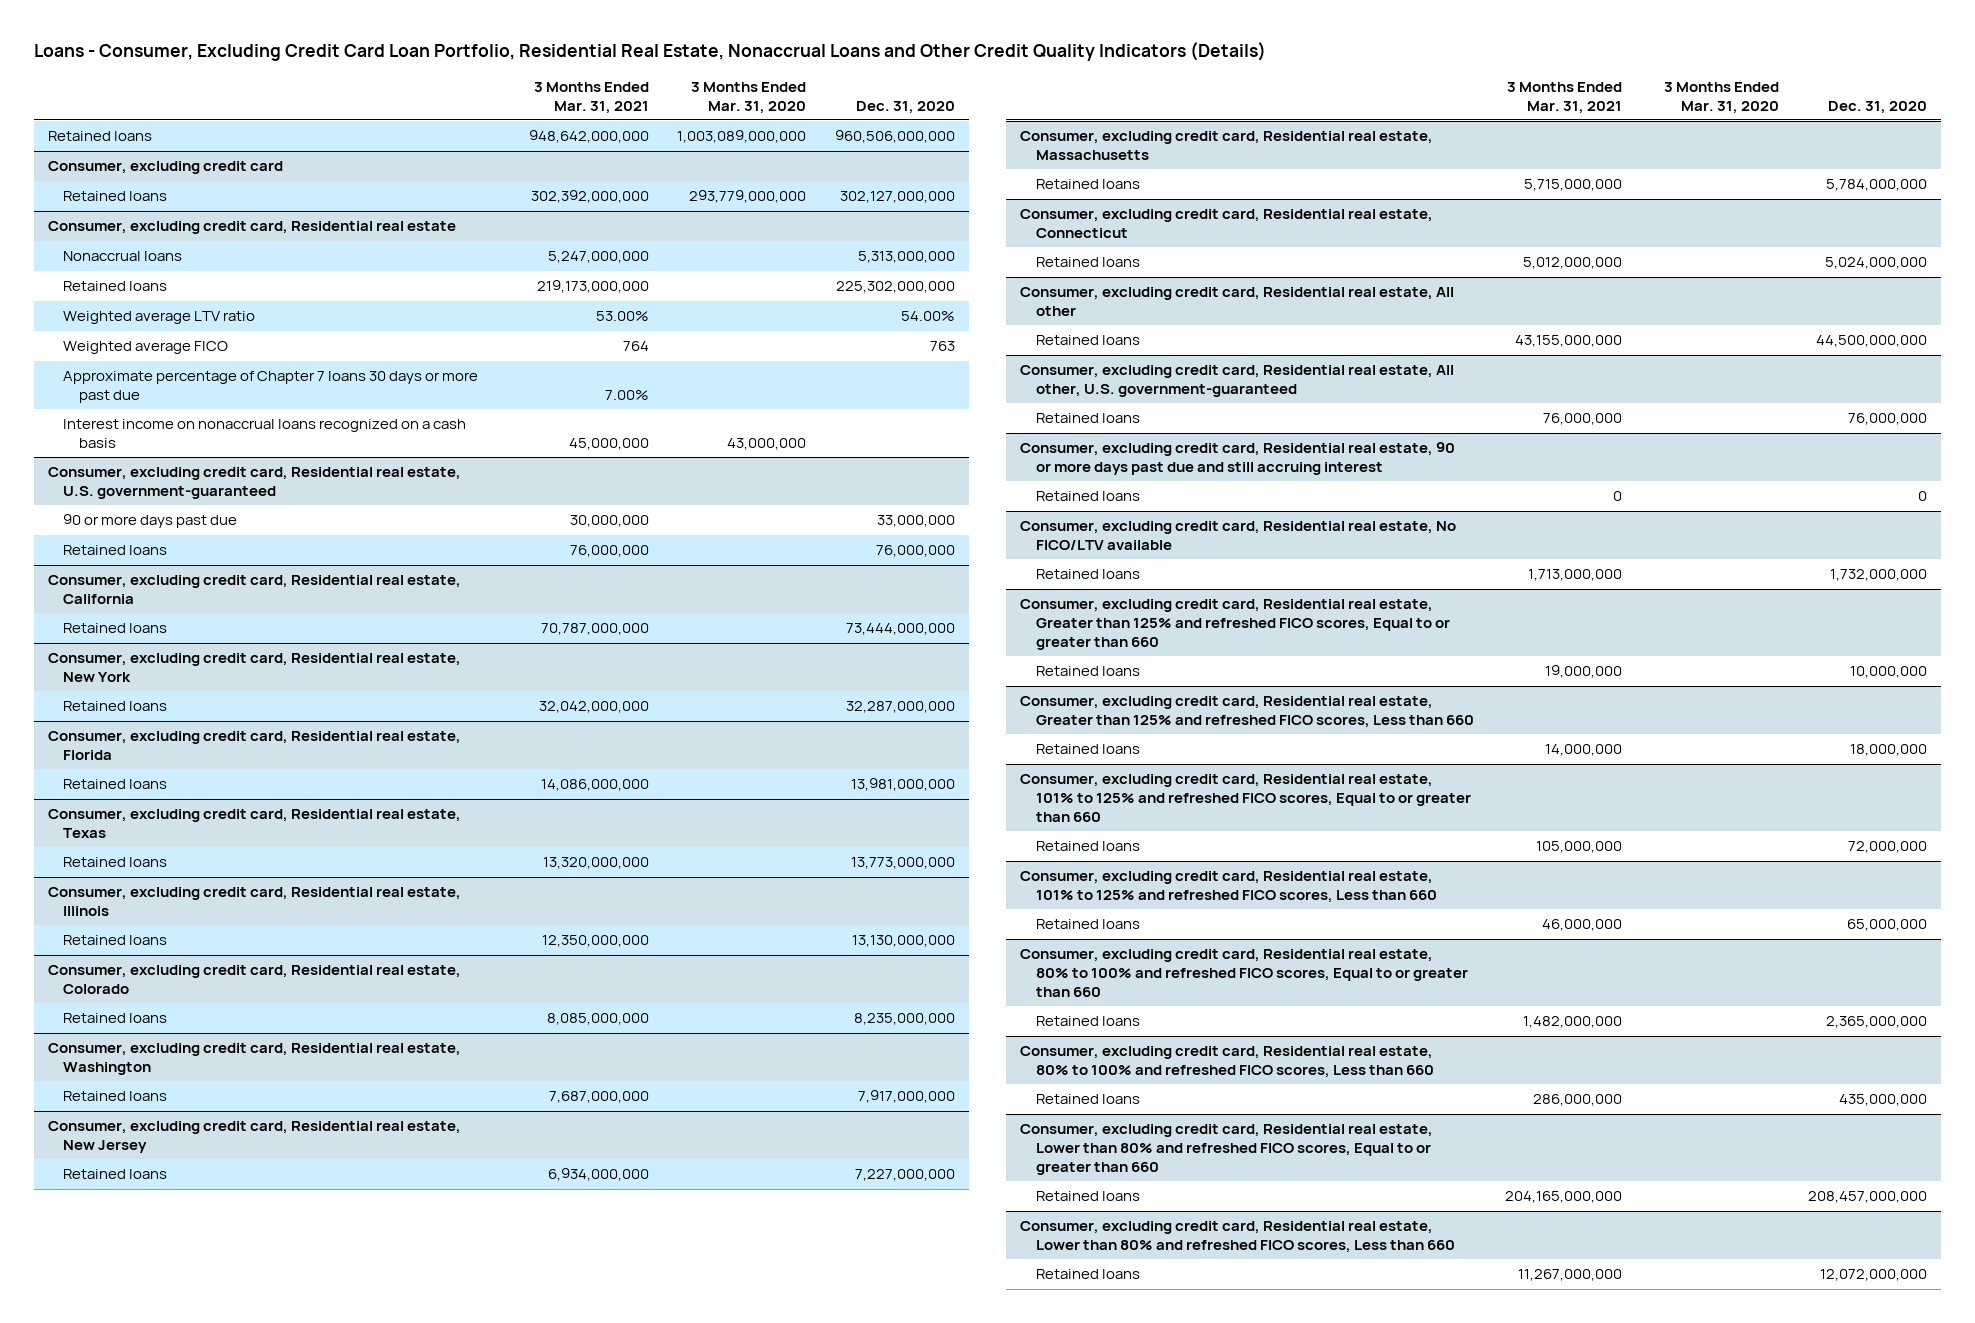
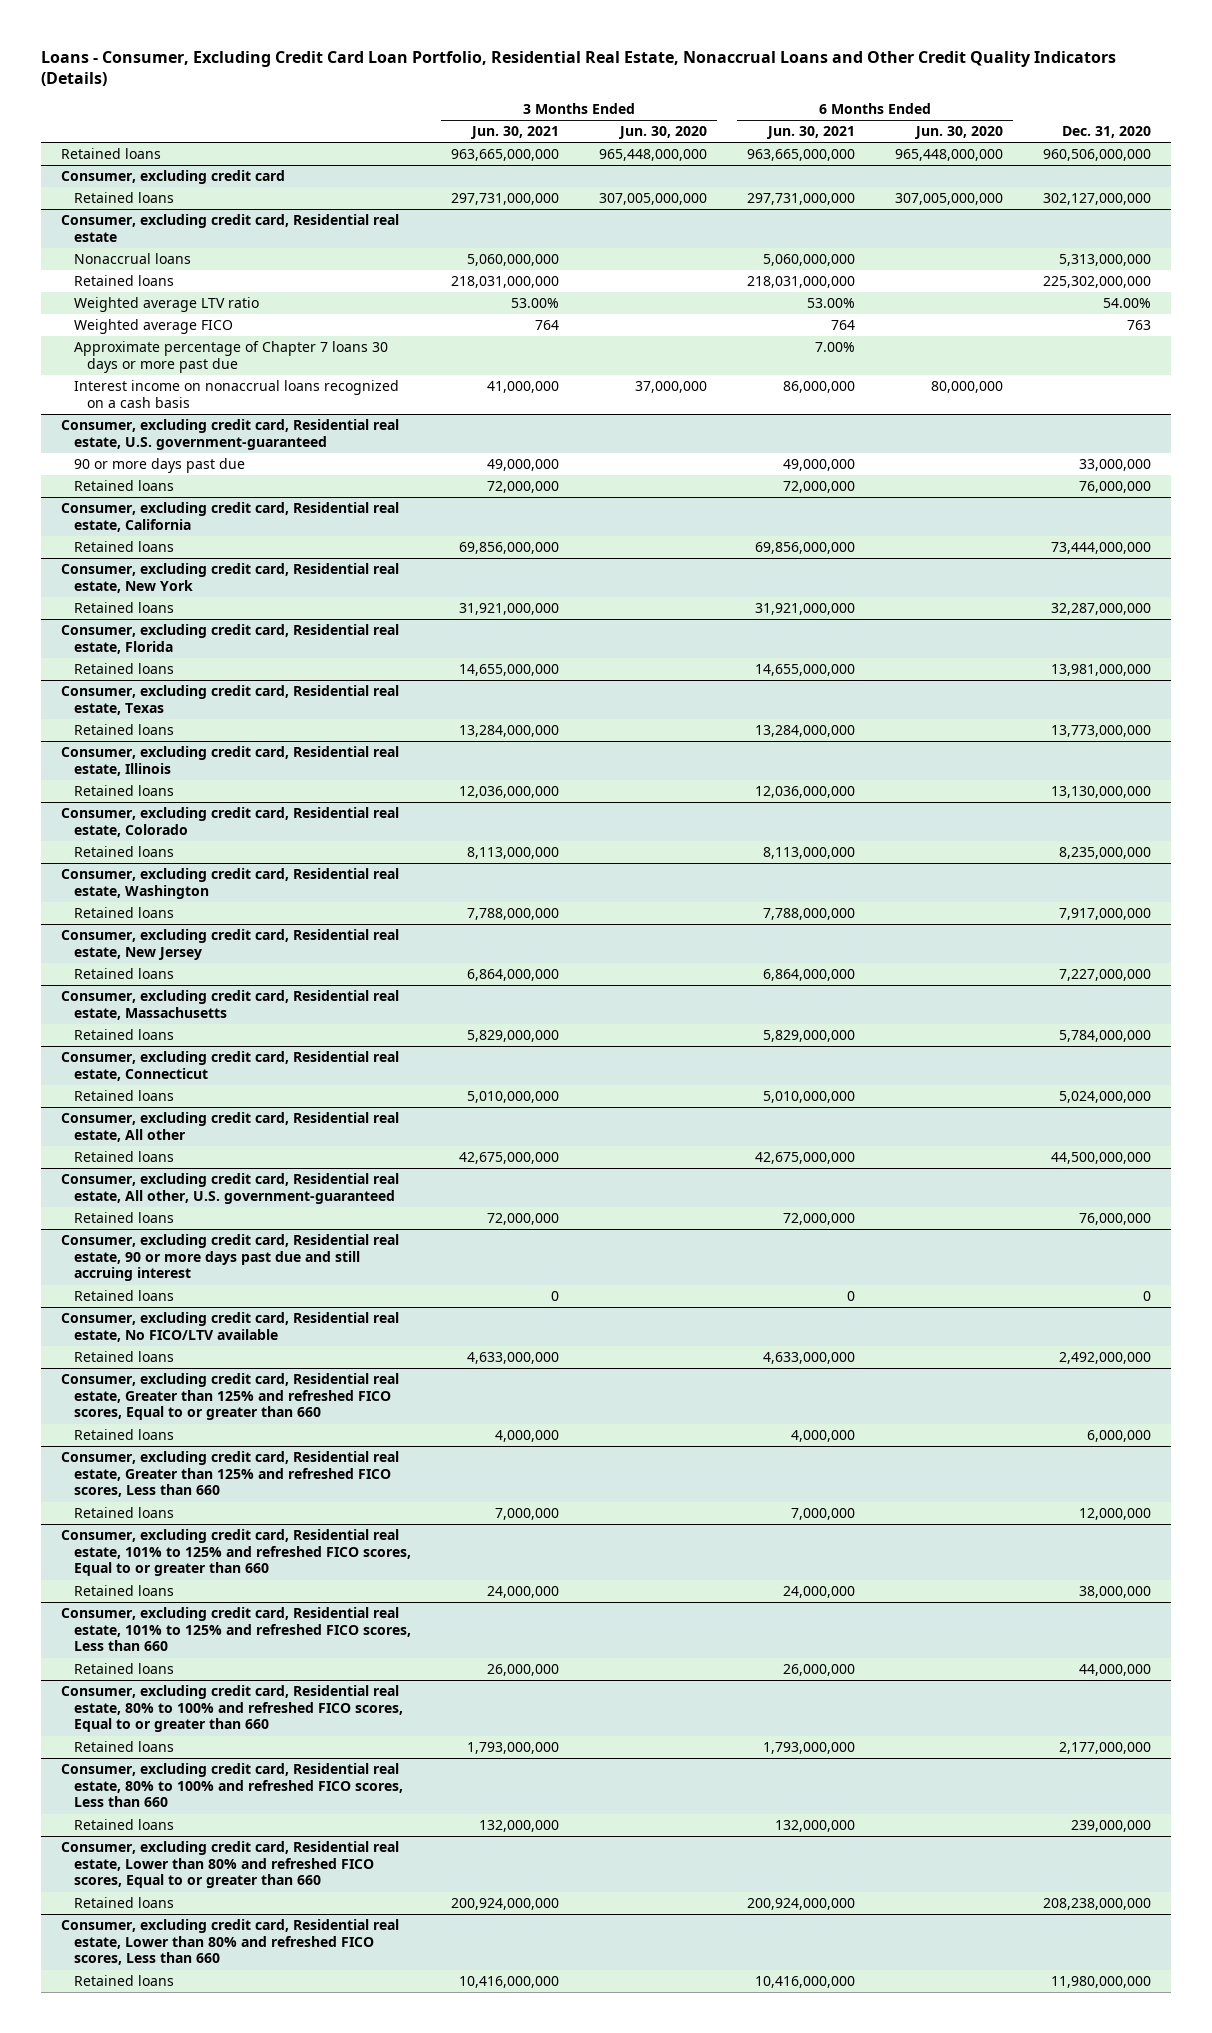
- | 3 Months Ended Mar. 31, 2021 | 3 Months Ended Mar. 31, 2020 | Dec. 31, 2020
+ | 3 Months Ended Jun. 30, 2021 | 3 Months Ended Jun. 30, 2020 | 6 Months Ended Jun. 30, 2021 | 6 Months Ended Jun. 30, 2020 | Dec. 31, 2020
@ Consumer, excluding credit card, Residential real estate, No FICO/LTV available
- Retained loans | 1,713,000,000 | | 1,732,000,000
+ Retained loans | 4,633,000,000 | | 4,633,000,000 | | 2,492,000,000
@ Consumer, excluding credit card, Residential real estate, Greater than 125% and refreshed FICO scores, Equal to or greater than 660
- Retained loans | 19,000,000 | | 10,000,000
+ Retained loans | 4,000,000 | | 4,000,000 | | 6,000,000
@ Consumer, excluding credit card, Residential real estate, Greater than 125% and refreshed FICO scores, Less than 660
- Retained loans | 14,000,000 | | 18,000,000
+ Retained loans | 7,000,000 | | 7,000,000 | | 12,000,000
@ Consumer, excluding credit card, Residential real estate, 101% to 125% and refreshed FICO scores, Equal to or greater than 660
- Retained loans | 105,000,000 | | 72,000,000
+ Retained loans | 24,000,000 | | 24,000,000 | | 38,000,000
@ Consumer, excluding credit card, Residential real estate, 101% to 125% and refreshed FICO scores, Less than 660
- Retained loans | 46,000,000 | | 65,000,000
+ Retained loans | 26,000,000 | | 26,000,000 | | 44,000,000
@ Consumer, excluding credit card, Residential real estate, 80% to 100% and refreshed FICO scores, Equal to or greater than 660
- Retained loans | 1,482,000,000 | | 2,365,000,000
+ Retained loans | 1,793,000,000 | | 1,793,000,000 | | 2,177,000,000
@ Consumer, excluding credit card, Residential real estate, 80% to 100% and refreshed FICO scores, Less than 660
- Retained loans | 286,000,000 | | 435,000,000
+ Retained loans | 132,000,000 | | 132,000,000 | | 239,000,000
@ Consumer, excluding credit card, Residential real estate, Lower than 80% and refreshed FICO scores, Equal to or greater than 660
- Retained loans | 204,165,000,000 | | 208,457,000,000
+ Retained loans | 200,924,000,000 | | 200,924,000,000 | | 208,238,000,000
@ Consumer, excluding credit card, Residential real estate, Lower than 80% and refreshed FICO scores, Less than 660
- Retained loans | 11,267,000,000 | | 12,072,000,000
+ Retained loans | 10,416,000,000 | | 10,416,000,000 | | 11,980,000,000

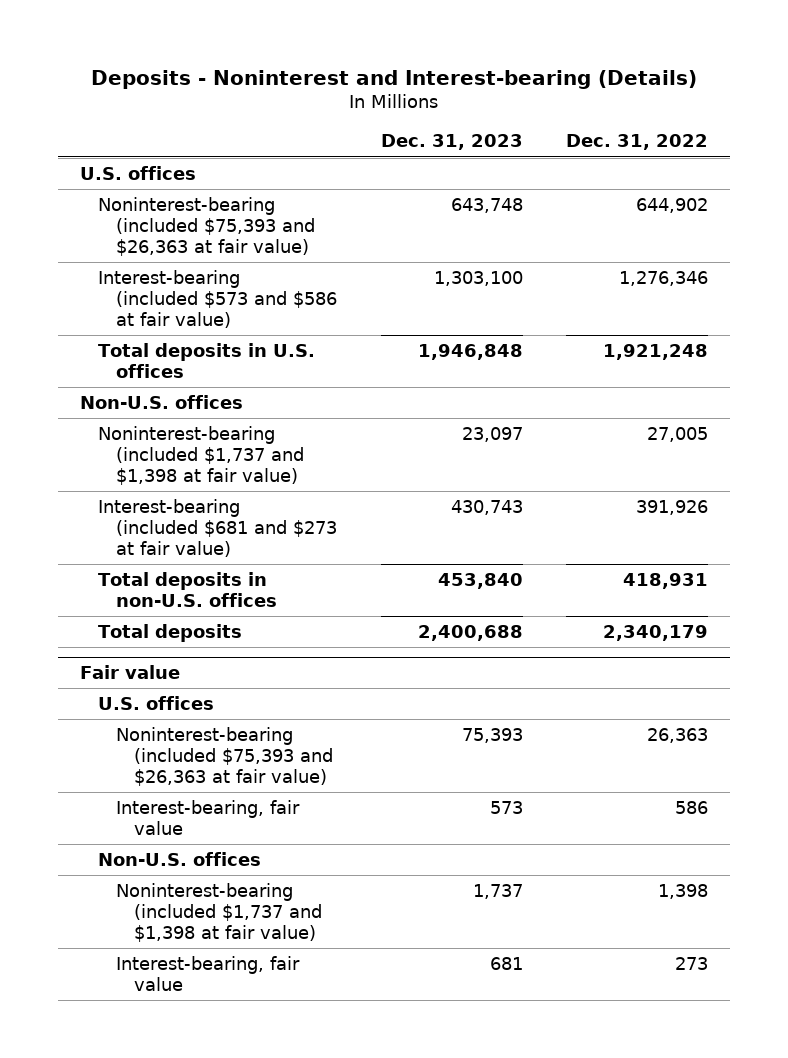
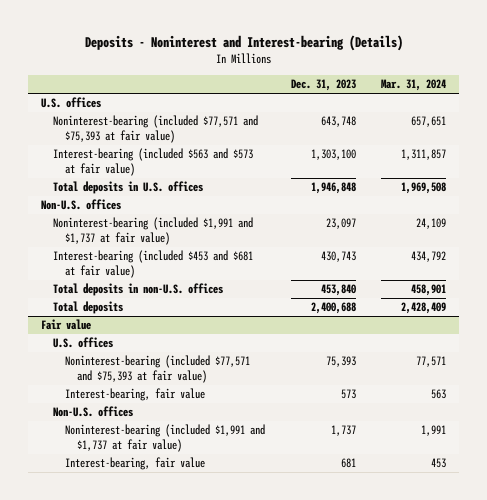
- | Dec. 31, 2023 | Dec. 31, 2022
+ | Dec. 31, 2023 | Mar. 31, 2024
- Noninterest-bearing (included $75,393 and $26,363 at fair value) | 643,748 | 644,902
- Interest-bearing (included $573 and $586 at fair value) | 1,303,100 | 1,276,346
+ Noninterest-bearing (included $77,571 and $75,393 at fair value) | 643,748 | 657,651
+ Interest-bearing (included $563 and $573 at fair value) | 1,303,100 | 1,311,857
- Noninterest-bearing (included $1,737 and $1,398 at fair value) | 23,097 | 27,005
- Interest-bearing (included $681 and $273 at fair value) | 430,743 | 391,926
+ Noninterest-bearing (included $1,991 and $1,737 at fair value) | 23,097 | 24,109
+ Interest-bearing (included $453 and $681 at fair value) | 430,743 | 434,792
@ Fair value
- Noninterest-bearing (included $75,393 and $26,363 at fair value) | 75,393 | 26,363
+ Noninterest-bearing (included $77,571 and $75,393 at fair value) | 75,393 | 77,571
- Noninterest-bearing (included $1,737 and $1,398 at fair value) | 1,737 | 1,398
+ Noninterest-bearing (included $1,991 and $1,737 at fair value) | 1,737 | 1,991

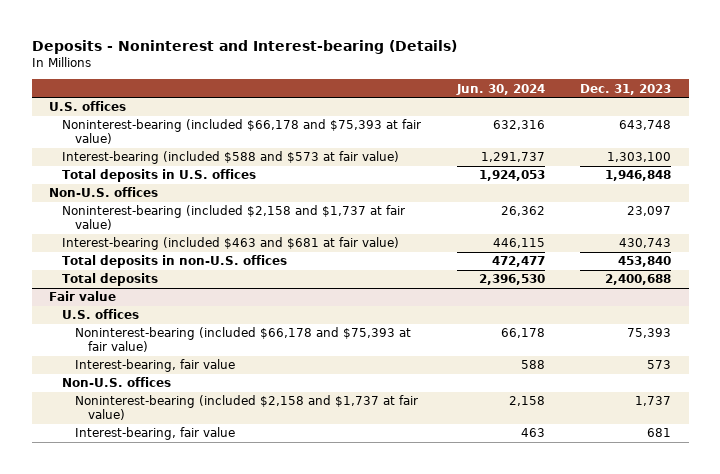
- | Dec. 31, 2023 | Mar. 31, 2024
+ | Jun. 30, 2024 | Dec. 31, 2023
- Noninterest-bearing (included $77,571 and $75,393 at fair value) | 643,748 | 657,651
- Interest-bearing (included $563 and $573 at fair value) | 1,303,100 | 1,311,857
+ Noninterest-bearing (included $66,178 and $75,393 at fair value) | 632,316 | 643,748
+ Interest-bearing (included $588 and $573 at fair value) | 1,291,737 | 1,303,100
- Noninterest-bearing (included $1,991 and $1,737 at fair value) | 23,097 | 24,109
- Interest-bearing (included $453 and $681 at fair value) | 430,743 | 434,792
+ Noninterest-bearing (included $2,158 and $1,737 at fair value) | 26,362 | 23,097
+ Interest-bearing (included $463 and $681 at fair value) | 446,115 | 430,743
@ Fair value
- Noninterest-bearing (included $77,571 and $75,393 at fair value) | 75,393 | 77,571
+ Noninterest-bearing (included $66,178 and $75,393 at fair value) | 66,178 | 75,393
- Noninterest-bearing (included $1,991 and $1,737 at fair value) | 1,737 | 1,991
+ Noninterest-bearing (included $2,158 and $1,737 at fair value) | 2,158 | 1,737

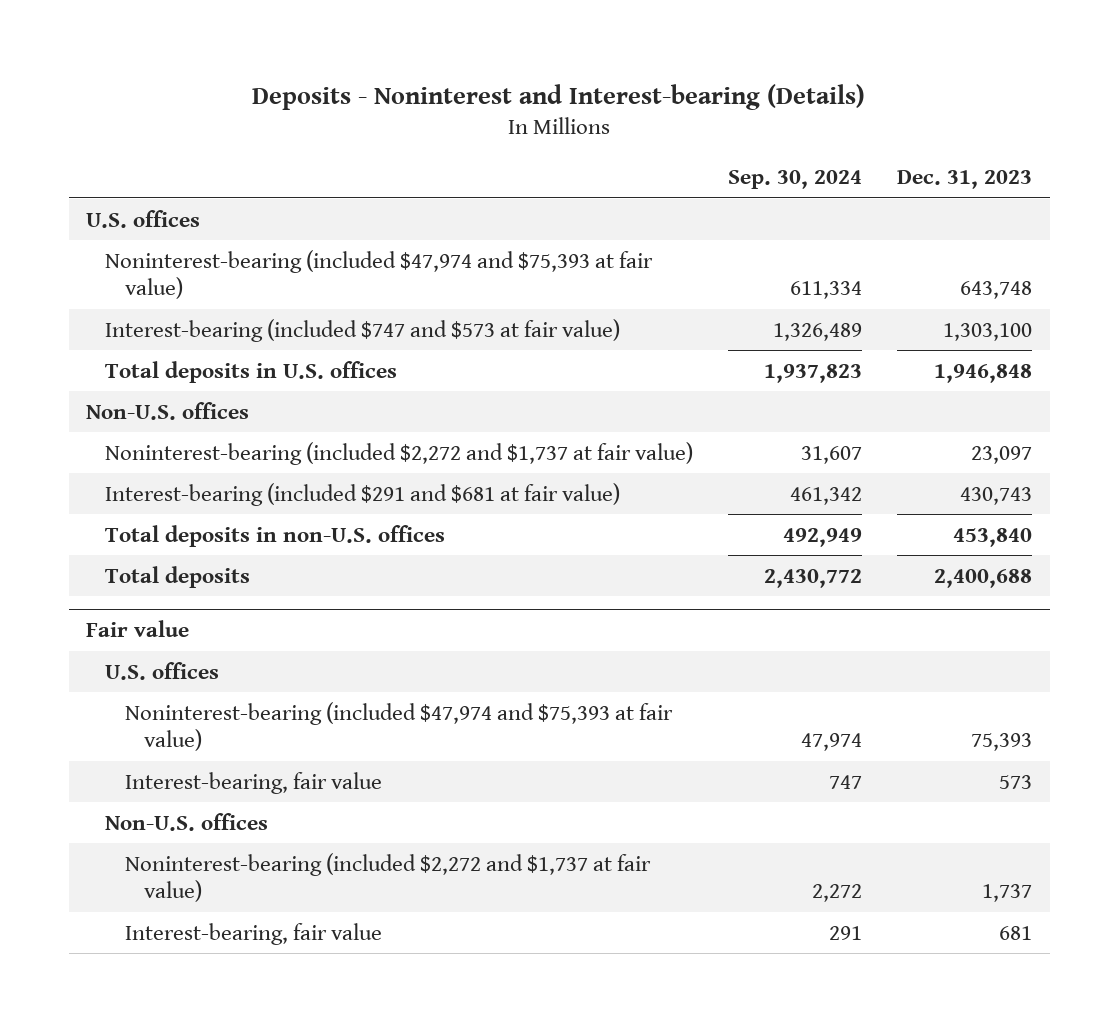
- | Jun. 30, 2024 | Dec. 31, 2023
+ | Sep. 30, 2024 | Dec. 31, 2023
- Noninterest-bearing (included $66,178 and $75,393 at fair value) | 632,316 | 643,748
- Interest-bearing (included $588 and $573 at fair value) | 1,291,737 | 1,303,100
+ Noninterest-bearing (included $47,974 and $75,393 at fair value) | 611,334 | 643,748
+ Interest-bearing (included $747 and $573 at fair value) | 1,326,489 | 1,303,100
- Noninterest-bearing (included $2,158 and $1,737 at fair value) | 26,362 | 23,097
- Interest-bearing (included $463 and $681 at fair value) | 446,115 | 430,743
+ Noninterest-bearing (included $2,272 and $1,737 at fair value) | 31,607 | 23,097
+ Interest-bearing (included $291 and $681 at fair value) | 461,342 | 430,743
@ Fair value
- Noninterest-bearing (included $66,178 and $75,393 at fair value) | 66,178 | 75,393
+ Noninterest-bearing (included $47,974 and $75,393 at fair value) | 47,974 | 75,393
- Noninterest-bearing (included $2,158 and $1,737 at fair value) | 2,158 | 1,737
+ Noninterest-bearing (included $2,272 and $1,737 at fair value) | 2,272 | 1,737

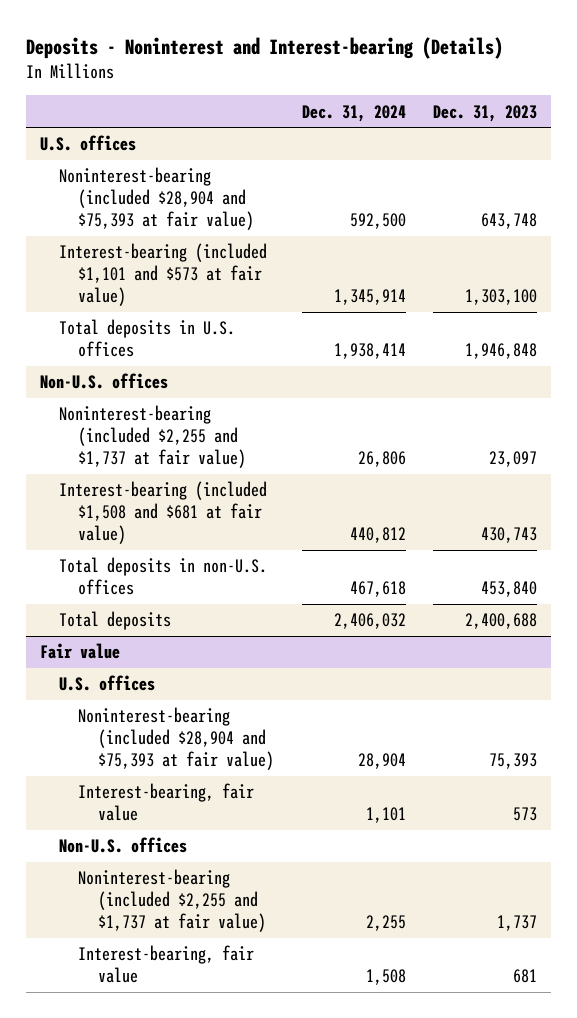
- | Sep. 30, 2024 | Dec. 31, 2023
+ | Dec. 31, 2024 | Dec. 31, 2023
- Noninterest-bearing (included $47,974 and $75,393 at fair value) | 611,334 | 643,748
- Interest-bearing (included $747 and $573 at fair value) | 1,326,489 | 1,303,100
+ Noninterest-bearing (included $28,904 and $75,393 at fair value) | 592,500 | 643,748
+ Interest-bearing (included $1,101 and $573 at fair value) | 1,345,914 | 1,303,100
- Noninterest-bearing (included $2,272 and $1,737 at fair value) | 31,607 | 23,097
- Interest-bearing (included $291 and $681 at fair value) | 461,342 | 430,743
+ Noninterest-bearing (included $2,255 and $1,737 at fair value) | 26,806 | 23,097
+ Interest-bearing (included $1,508 and $681 at fair value) | 440,812 | 430,743
@ Fair value
- Noninterest-bearing (included $47,974 and $75,393 at fair value) | 47,974 | 75,393
+ Noninterest-bearing (included $28,904 and $75,393 at fair value) | 28,904 | 75,393
- Noninterest-bearing (included $2,272 and $1,737 at fair value) | 2,272 | 1,737
+ Noninterest-bearing (included $2,255 and $1,737 at fair value) | 2,255 | 1,737

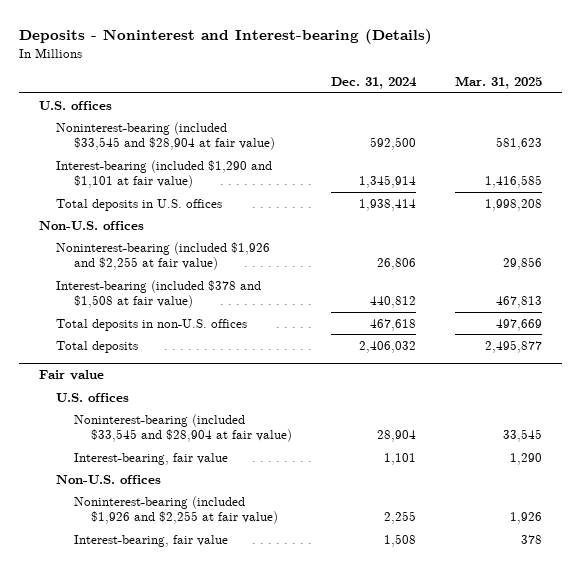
- | Dec. 31, 2024 | Dec. 31, 2023
+ | Dec. 31, 2024 | Mar. 31, 2025
- Noninterest-bearing (included $28,904 and $75,393 at fair value) | 592,500 | 643,748
- Interest-bearing (included $1,101 and $573 at fair value) | 1,345,914 | 1,303,100
+ Noninterest-bearing (included $33,545 and $28,904 at fair value) | 592,500 | 581,623
+ Interest-bearing (included $1,290 and $1,101 at fair value) | 1,345,914 | 1,416,585
- Noninterest-bearing (included $2,255 and $1,737 at fair value) | 26,806 | 23,097
- Interest-bearing (included $1,508 and $681 at fair value) | 440,812 | 430,743
+ Noninterest-bearing (included $1,926 and $2,255 at fair value) | 26,806 | 29,856
+ Interest-bearing (included $378 and $1,508 at fair value) | 440,812 | 467,813
@ Fair value
- Noninterest-bearing (included $28,904 and $75,393 at fair value) | 28,904 | 75,393
+ Noninterest-bearing (included $33,545 and $28,904 at fair value) | 28,904 | 33,545
- Noninterest-bearing (included $2,255 and $1,737 at fair value) | 2,255 | 1,737
+ Noninterest-bearing (included $1,926 and $2,255 at fair value) | 2,255 | 1,926

